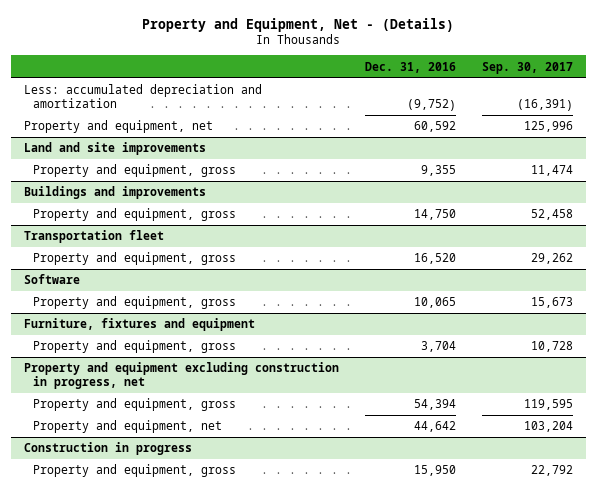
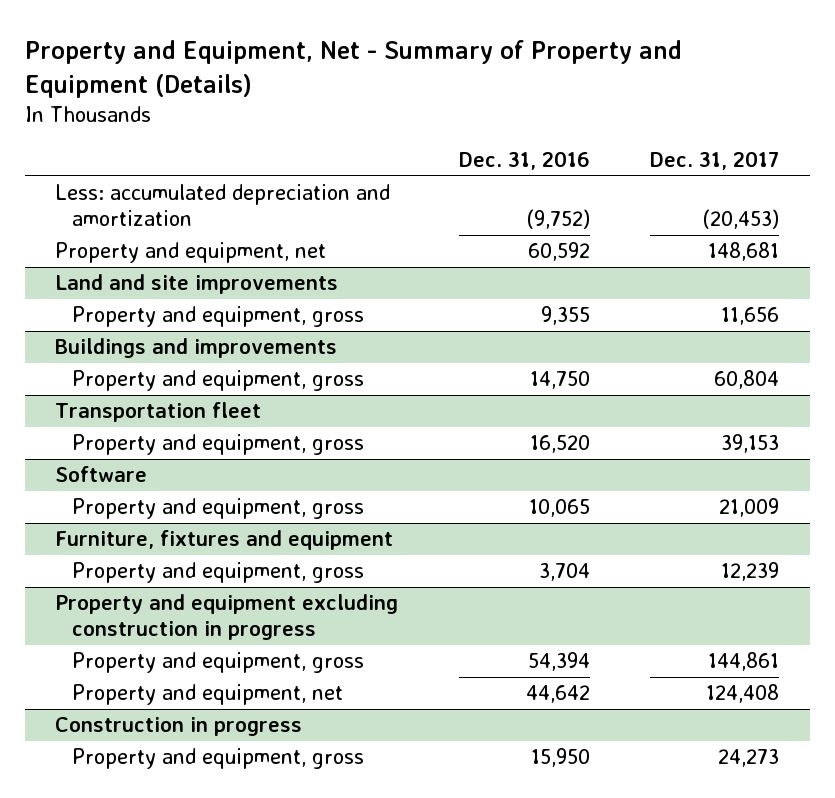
- Property and Equipment, Net - (Details)
+ Property and Equipment, Net - Summary of Property and Equipment (Details)
- | Dec. 31, 2016 | Sep. 30, 2017
+ | Dec. 31, 2016 | Dec. 31, 2017
- Property and equipment excluding construction in progress, net
+ Property and equipment excluding construction in progress

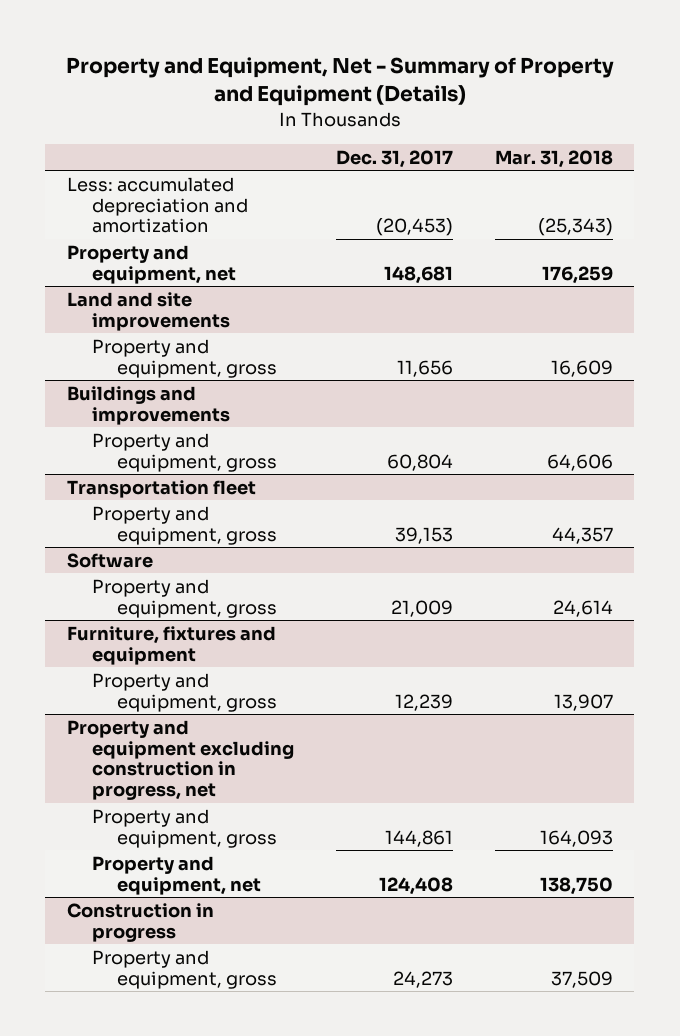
- | Dec. 31, 2016 | Dec. 31, 2017
+ | Dec. 31, 2017 | Mar. 31, 2018
- Property and equipment excluding construction in progress
+ Property and equipment excluding construction in progress, net

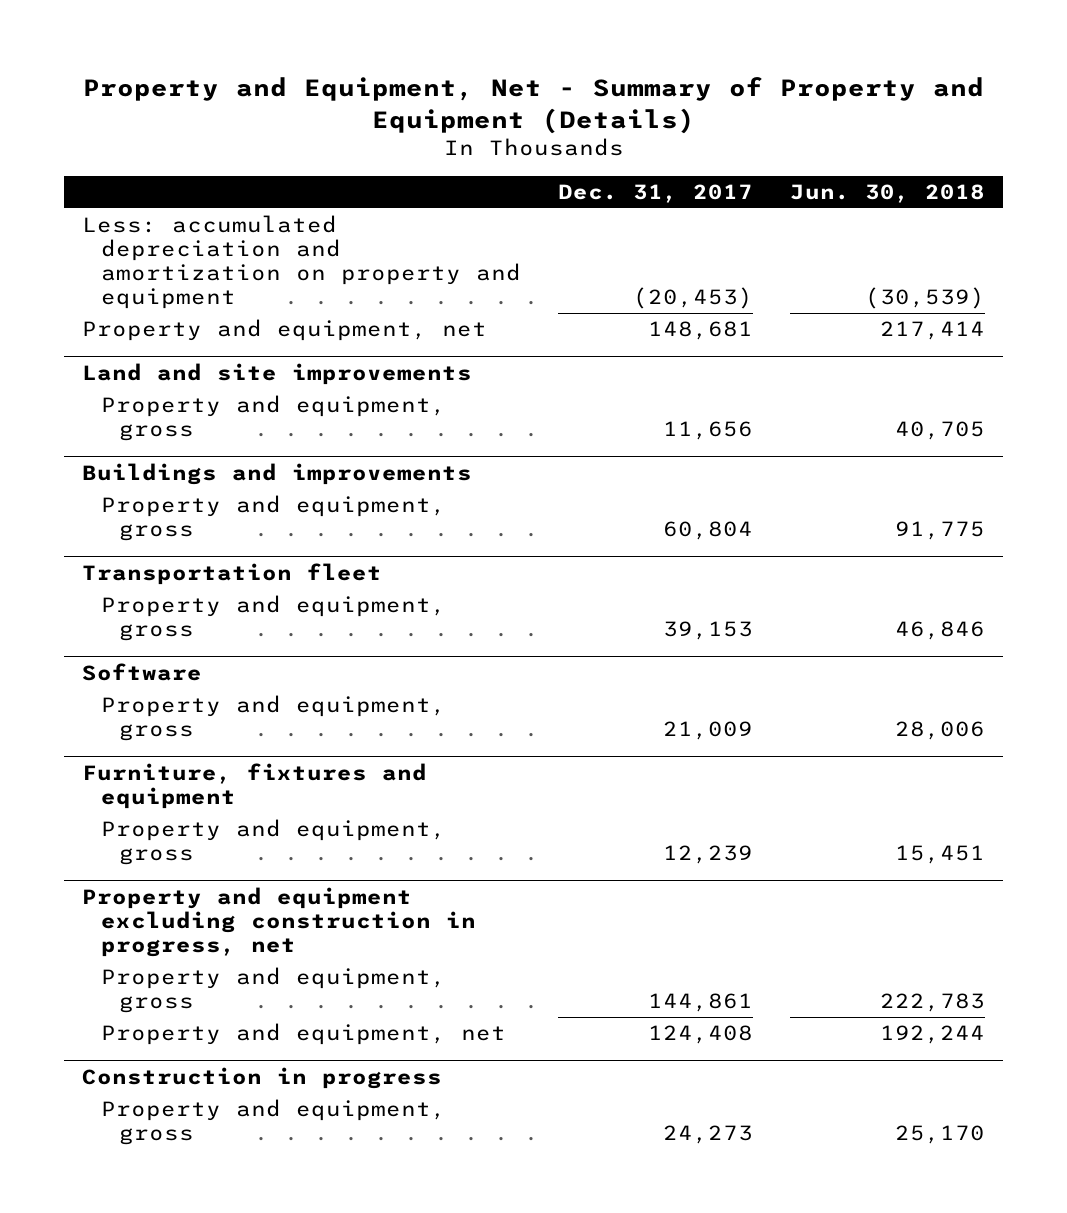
- | Dec. 31, 2017 | Mar. 31, 2018
+ | Dec. 31, 2017 | Jun. 30, 2018
- Less: accumulated depreciation and amortization | (20,453) | (25,343)
+ Less: accumulated depreciation and amortization on property and equipment | (20,453) | (30,539)

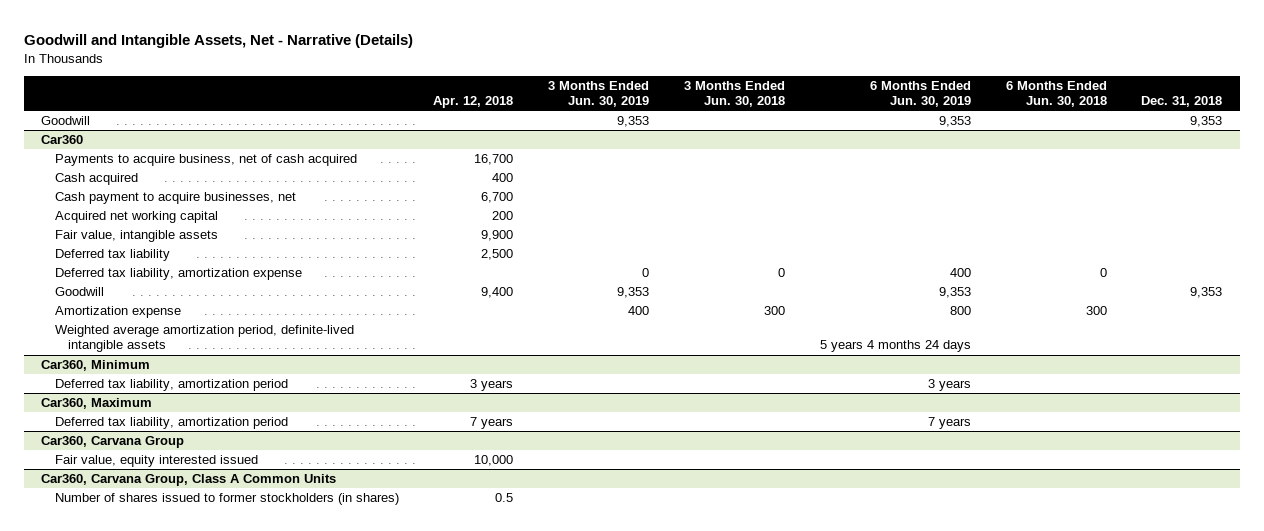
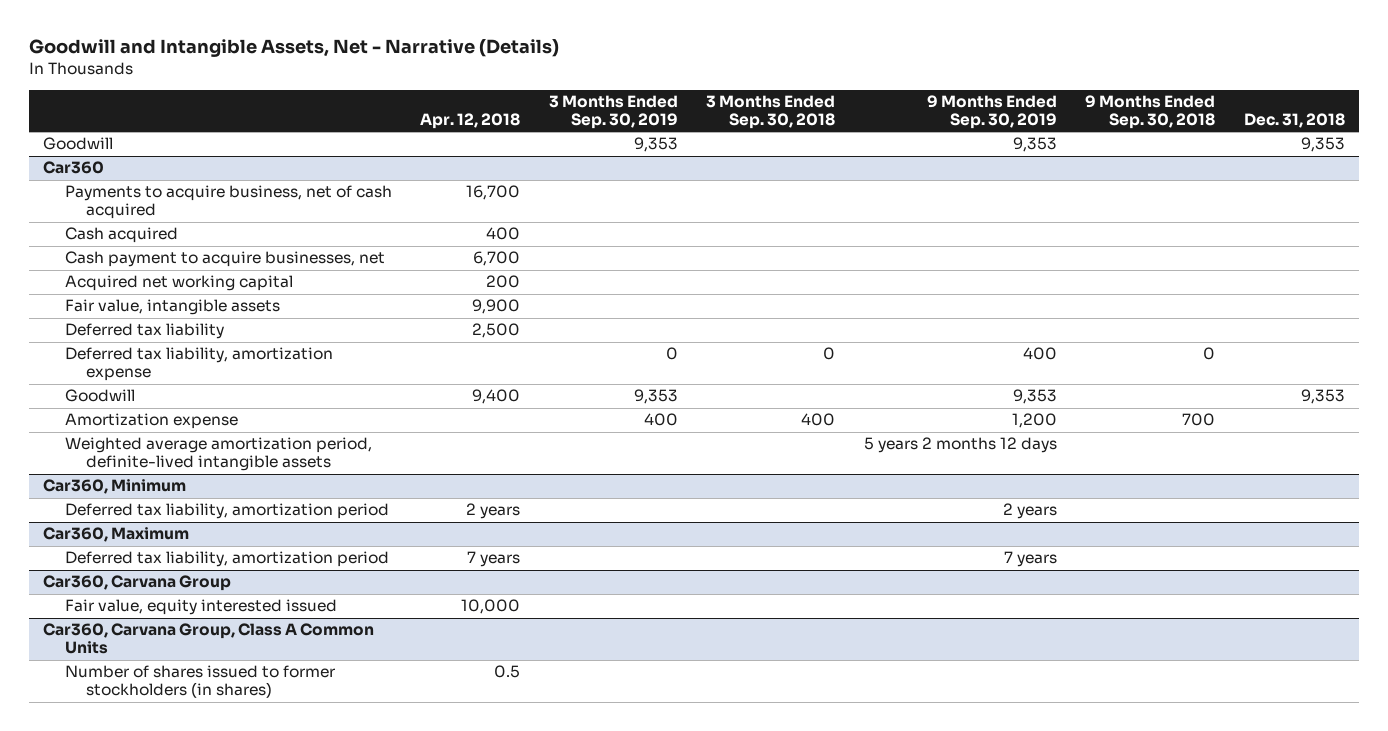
- | Apr. 12, 2018 | 3 Months Ended Jun. 30, 2019 | 3 Months Ended Jun. 30, 2018 | 6 Months Ended Jun. 30, 2019 | 6 Months Ended Jun. 30, 2018 | Dec. 31, 2018
+ | Apr. 12, 2018 | 3 Months Ended Sep. 30, 2019 | 3 Months Ended Sep. 30, 2018 | 9 Months Ended Sep. 30, 2019 | 9 Months Ended Sep. 30, 2018 | Dec. 31, 2018
@ Car360, Minimum
- Deferred tax liability, amortization period | 3 years | | | 3 years | |
+ Deferred tax liability, amortization period | 2 years | | | 2 years | |

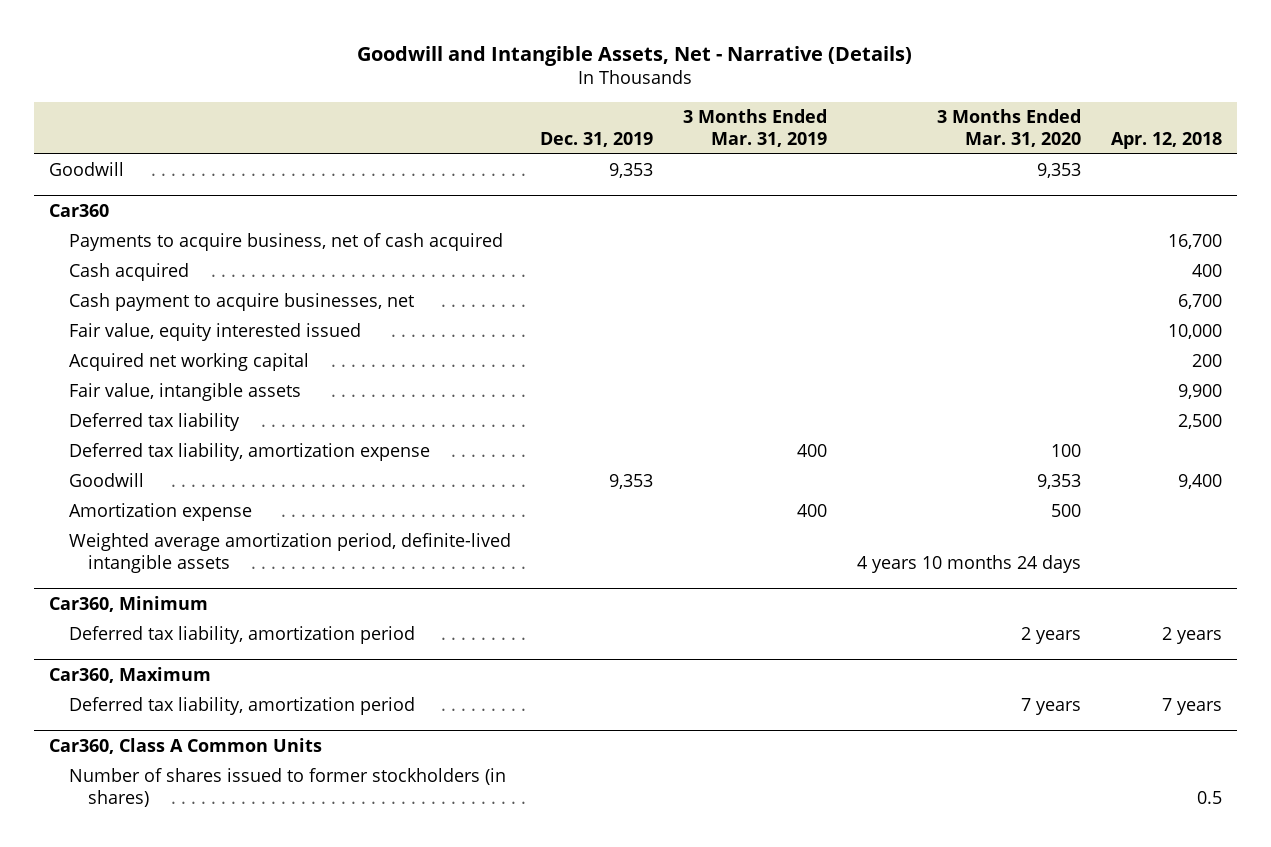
- | Apr. 12, 2018 | 3 Months Ended Sep. 30, 2019 | 3 Months Ended Sep. 30, 2018 | 9 Months Ended Sep. 30, 2019 | 9 Months Ended Sep. 30, 2018 | Dec. 31, 2018
+ | Dec. 31, 2019 | 3 Months Ended Mar. 31, 2019 | 3 Months Ended Mar. 31, 2020 | Apr. 12, 2018
@ Car360
+ Fair value, equity interested issued | | | | 10,000
- Car360, Carvana Group
- Fair value, equity interested issued | 10,000 | | | | |
- Car360, Carvana Group, Class A Common Units
+ Car360, Class A Common Units

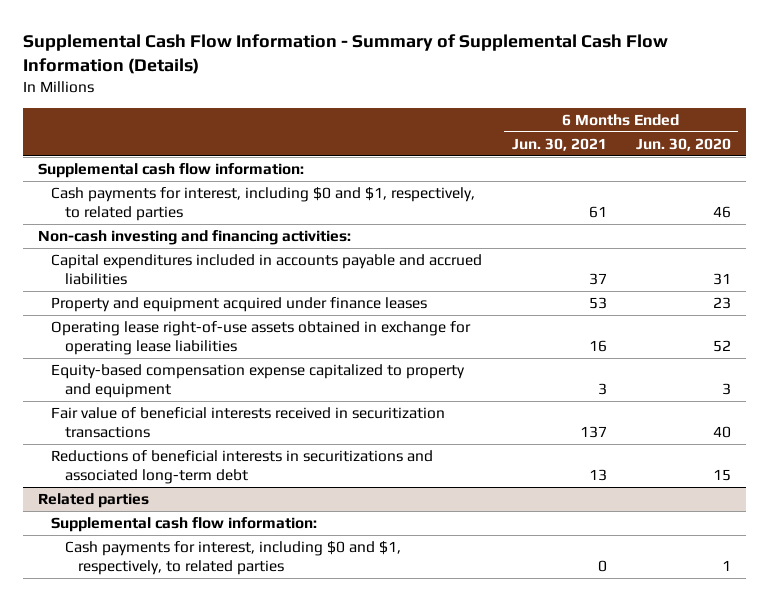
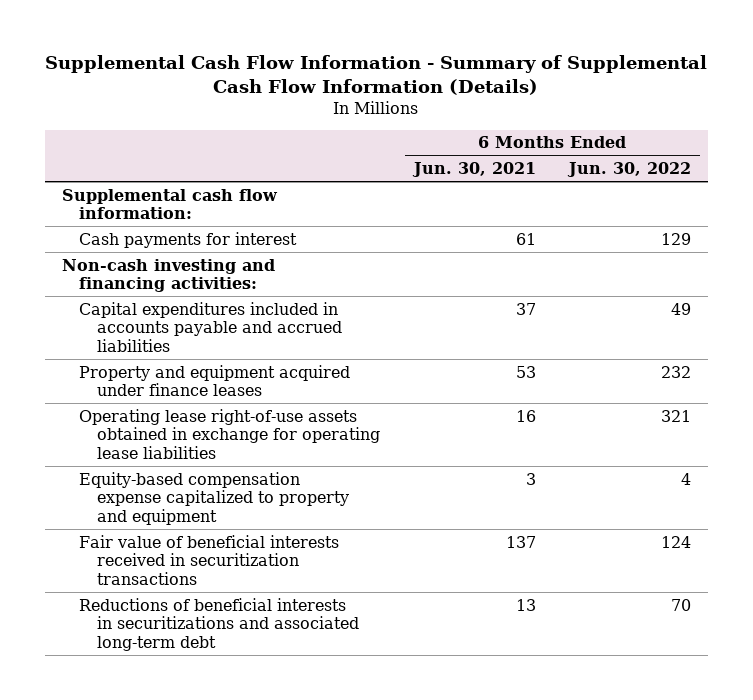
- | 6 Months Ended Jun. 30, 2021 | 6 Months Ended Jun. 30, 2020
+ | 6 Months Ended Jun. 30, 2021 | 6 Months Ended Jun. 30, 2022
- Cash payments for interest, including $0 and $1, respectively, to related parties | 61 | 46
+ Cash payments for interest | 61 | 129
- Related parties
- Supplemental cash flow information:
- Cash payments for interest, including $0 and $1, respectively, to related parties | 0 | 1

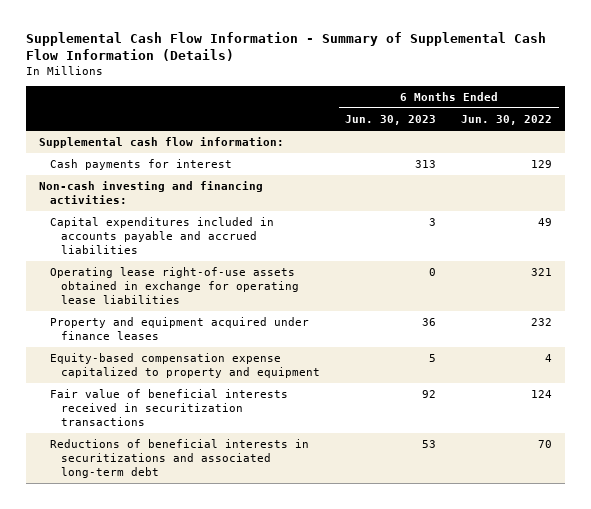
- | 6 Months Ended Jun. 30, 2021 | 6 Months Ended Jun. 30, 2022
+ | 6 Months Ended Jun. 30, 2023 | 6 Months Ended Jun. 30, 2022
moved down: Property and equipment acquired under finance leases | 36 | 232

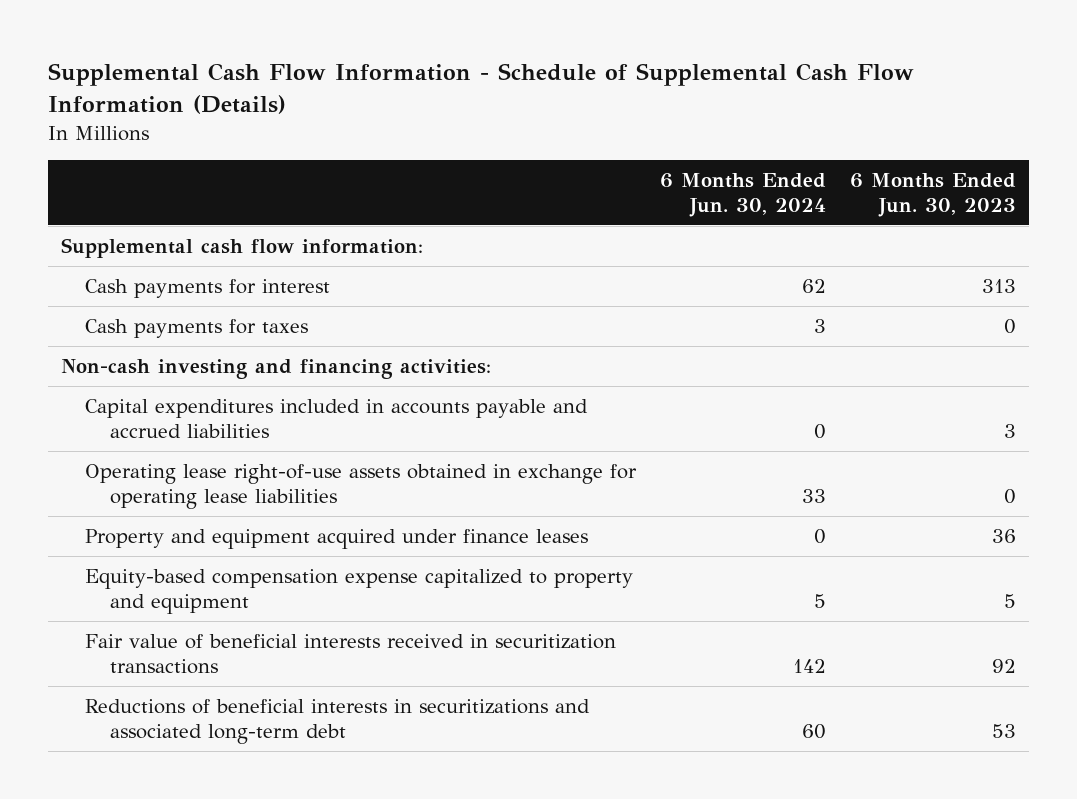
- Supplemental Cash Flow Information - Summary of Supplemental Cash Flow Information (Details)
+ Supplemental Cash Flow Information - Schedule of Supplemental Cash Flow Information (Details)
- | 6 Months Ended Jun. 30, 2023 | 6 Months Ended Jun. 30, 2022
+ | 6 Months Ended Jun. 30, 2024 | 6 Months Ended Jun. 30, 2023
+ Cash payments for taxes | 3 | 0

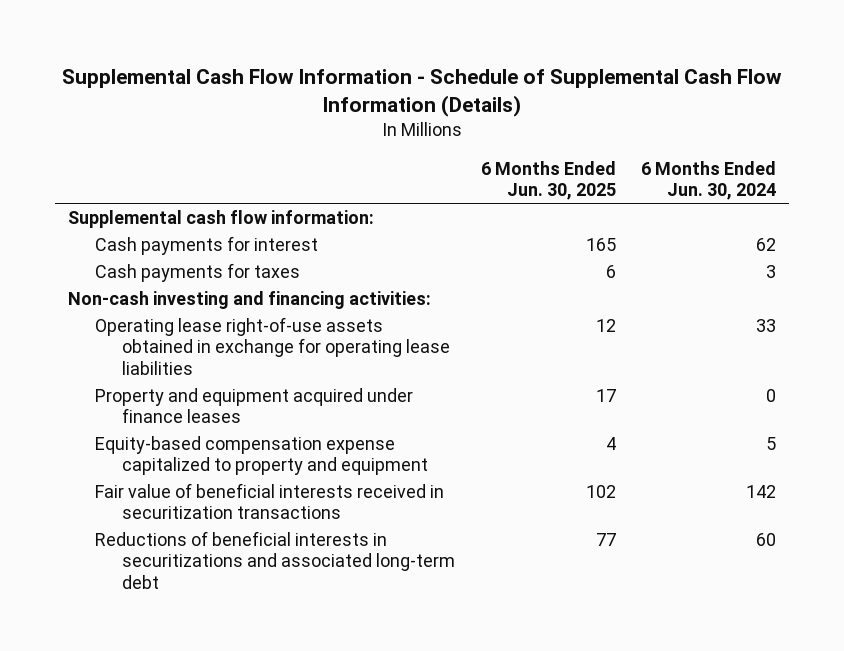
- | 6 Months Ended Jun. 30, 2024 | 6 Months Ended Jun. 30, 2023
+ | 6 Months Ended Jun. 30, 2025 | 6 Months Ended Jun. 30, 2024
- Capital expenditures included in accounts payable and accrued liabilities | 0 | 3

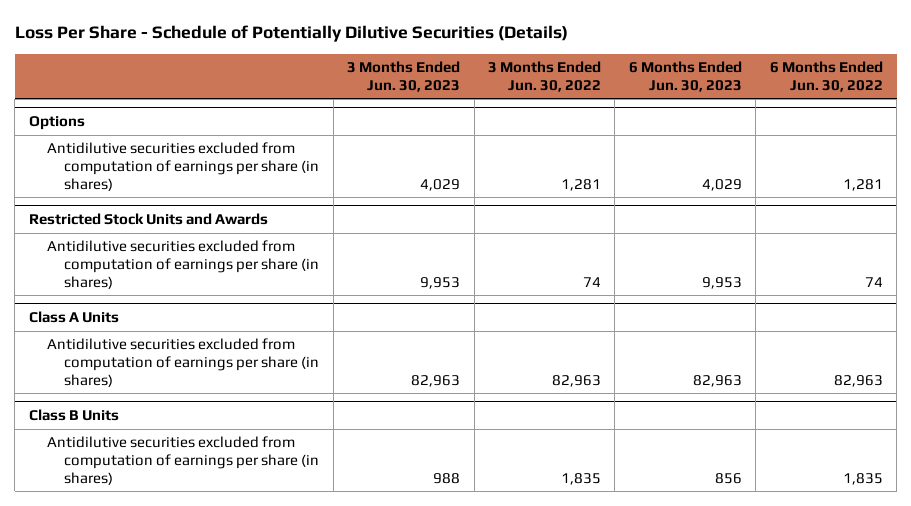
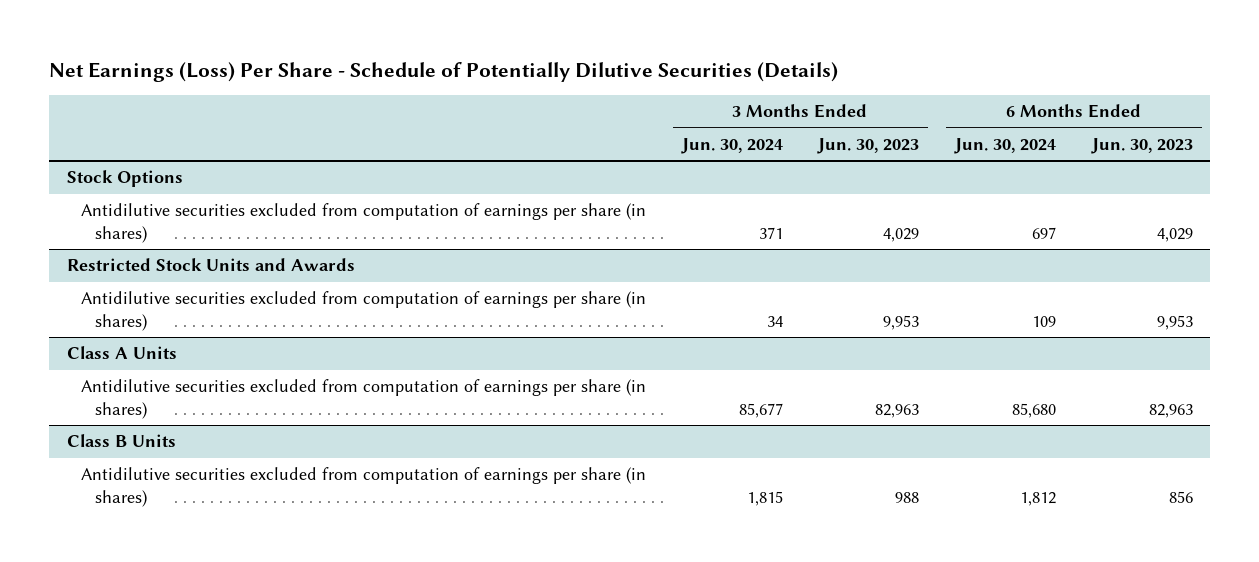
- Loss Per Share - Schedule of Potentially Dilutive Securities (Details)
+ Net Earnings (Loss) Per Share - Schedule of Potentially Dilutive Securities (Details)
- | 3 Months Ended Jun. 30, 2023 | 3 Months Ended Jun. 30, 2022 | 6 Months Ended Jun. 30, 2023 | 6 Months Ended Jun. 30, 2022
+ | 3 Months Ended Jun. 30, 2024 | 3 Months Ended Jun. 30, 2023 | 6 Months Ended Jun. 30, 2024 | 6 Months Ended Jun. 30, 2023
- Options
+ Stock Options

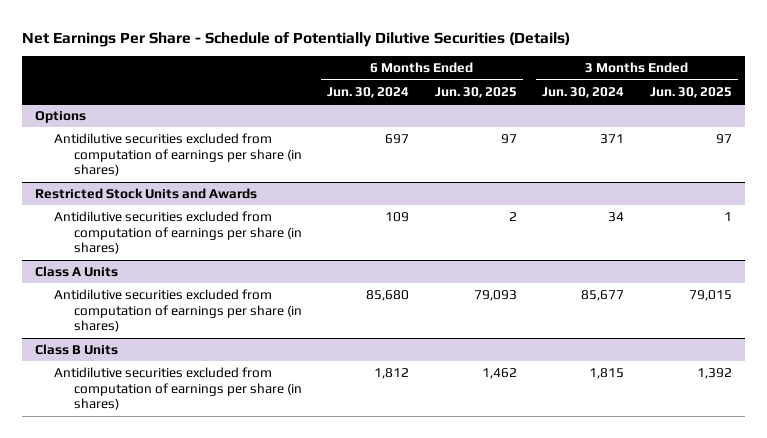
- Net Earnings (Loss) Per Share - Schedule of Potentially Dilutive Securities (Details)
+ Net Earnings Per Share - Schedule of Potentially Dilutive Securities (Details)
- | 3 Months Ended Jun. 30, 2024 | 3 Months Ended Jun. 30, 2023 | 6 Months Ended Jun. 30, 2024 | 6 Months Ended Jun. 30, 2023
+ | 6 Months Ended Jun. 30, 2024 | 6 Months Ended Jun. 30, 2025 | 3 Months Ended Jun. 30, 2024 | 3 Months Ended Jun. 30, 2025
- Stock Options
+ Options

